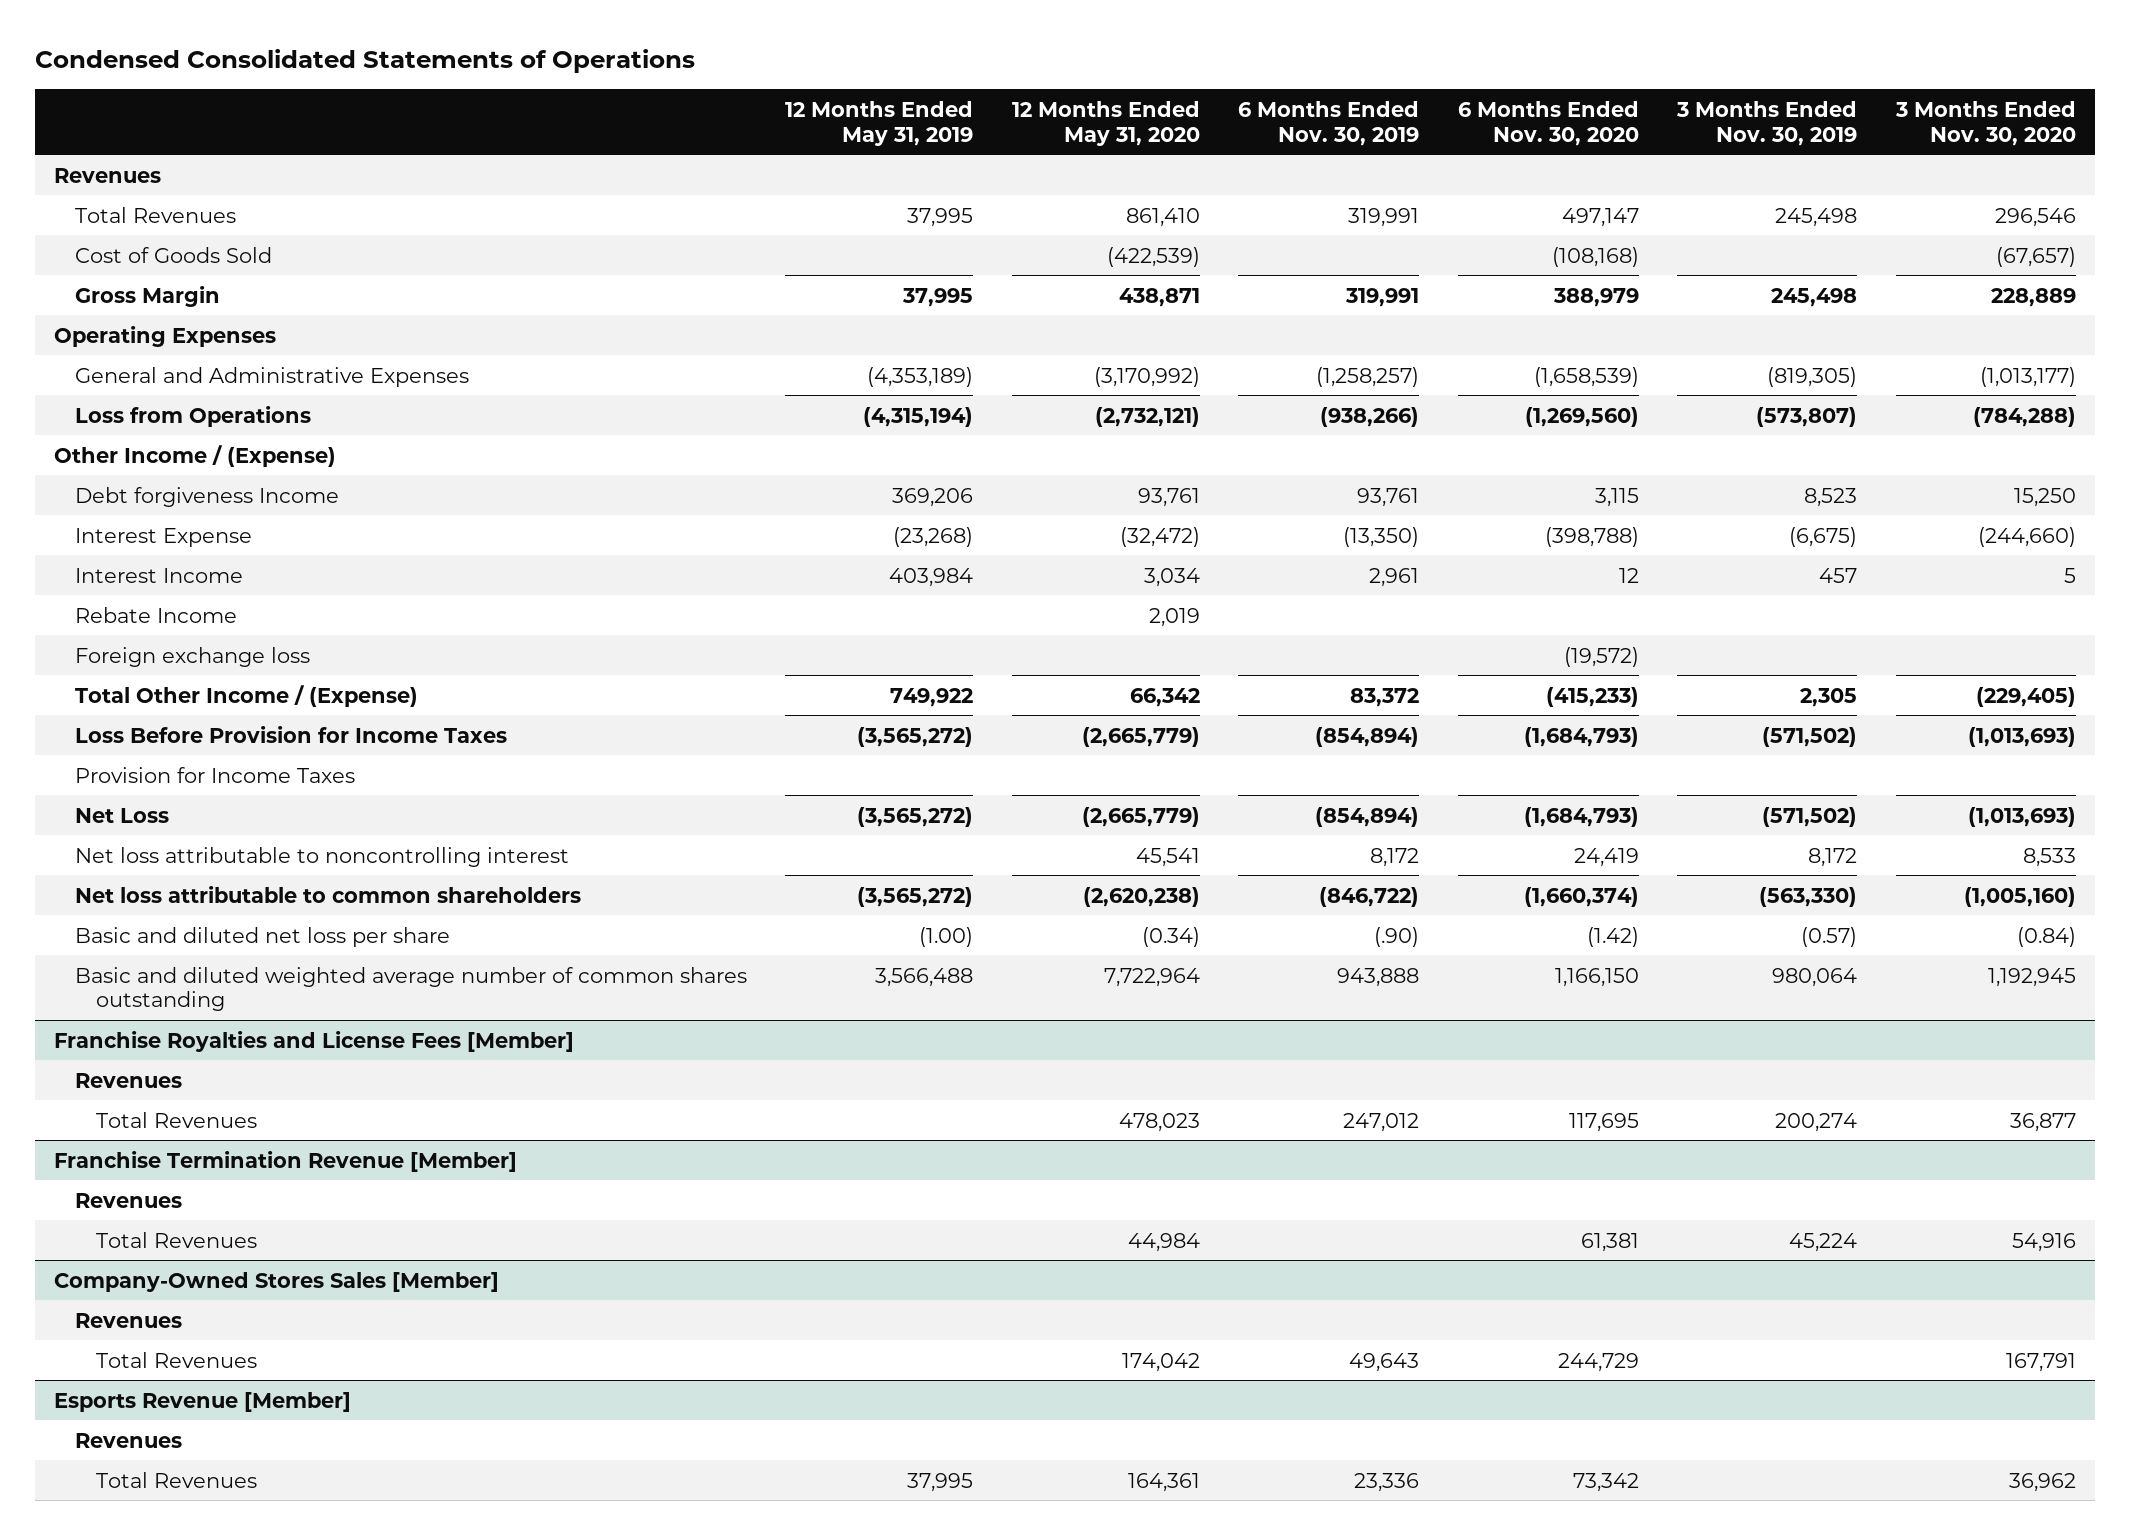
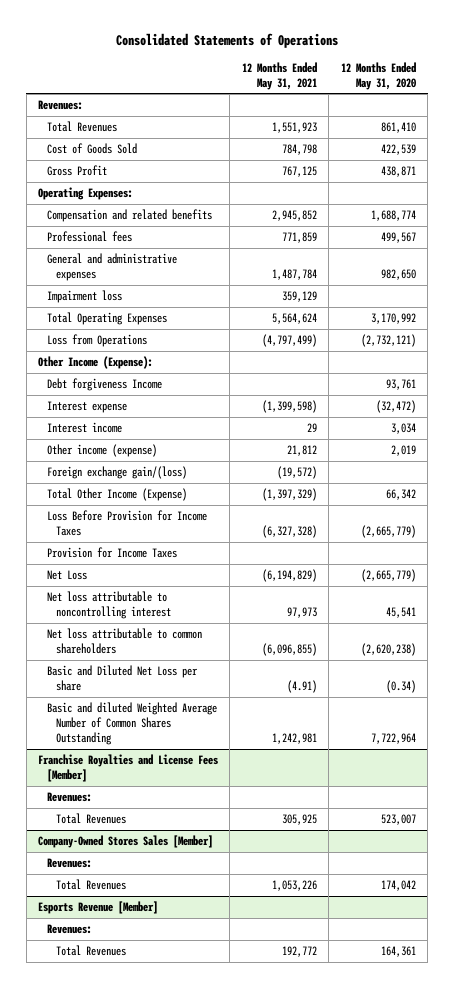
- Condensed Consolidated Statements of Operations
+ Consolidated Statements of Operations
- | 12 Months Ended May 31, 2019 | 12 Months Ended May 31, 2020 | 6 Months Ended Nov. 30, 2019 | 6 Months Ended Nov. 30, 2020 | 3 Months Ended Nov. 30, 2019 | 3 Months Ended Nov. 30, 2020
+ | 12 Months Ended May 31, 2021 | 12 Months Ended May 31, 2020
- Revenues
+ Revenues:
- Cost of Goods Sold | | (422,539) | | (108,168) | | (67,657)
- Gross Margin | 37,995 | 438,871 | 319,991 | 388,979 | 245,498 | 228,889
- Operating Expenses
- General and Administrative Expenses | (4,353,189) | (3,170,992) | (1,258,257) | (1,658,539) | (819,305) | (1,013,177)
+ Cost of Goods Sold | 784,798 | 422,539
+ Gross Profit | 767,125 | 438,871
+ Operating Expenses:
+ Compensation and related benefits | 2,945,852 | 1,688,774
+ Professional fees | 771,859 | 499,567
+ General and administrative expenses | 1,487,784 | 982,650
+ Impairment loss | 359,129 |
+ Total Operating Expenses | 5,564,624 | 3,170,992
- Other Income / (Expense)
+ Other Income (Expense):
- Interest Expense | (23,268) | (32,472) | (13,350) | (398,788) | (6,675) | (244,660)
- Interest Income | 403,984 | 3,034 | 2,961 | 12 | 457 | 5
- Rebate Income | | 2,019 | | | |
- Foreign exchange loss | | | | (19,572) | |
- Total Other Income / (Expense) | 749,922 | 66,342 | 83,372 | (415,233) | 2,305 | (229,405)
+ Interest expense | (1,399,598) | (32,472)
+ Interest income | 29 | 3,034
+ Other income (expense) | 21,812 | 2,019
+ Foreign exchange gain/(loss) | (19,572) |
+ Total Other Income (Expense) | (1,397,329) | 66,342
- Basic and diluted net loss per share | (1.00) | (0.34) | (.90) | (1.42) | (0.57) | (0.84)
- Basic and diluted weighted average number of common shares outstanding | 3,566,488 | 7,722,964 | 943,888 | 1,166,150 | 980,064 | 1,192,945
+ Basic and Diluted Net Loss per share | (4.91) | (0.34)
+ Basic and diluted Weighted Average Number of Common Shares Outstanding | 1,242,981 | 7,722,964
@ Franchise Royalties and License Fees [Member]
- Revenues
- Total Revenues | | 478,023 | 247,012 | 117,695 | 200,274 | 36,877
- Franchise Termination Revenue [Member]
- Revenues
- Total Revenues | | 44,984 | | 61,381 | 45,224 | 54,916
@ Franchise Royalties and License Fees [Member]
+ Revenues:
+ Total Revenues | 305,925 | 523,007
@ Company-Owned Stores Sales [Member]
- Revenues
+ Revenues:
@ Esports Revenue [Member]
- Revenues
+ Revenues:

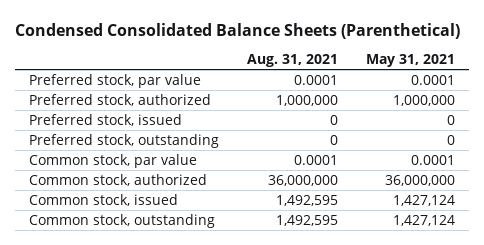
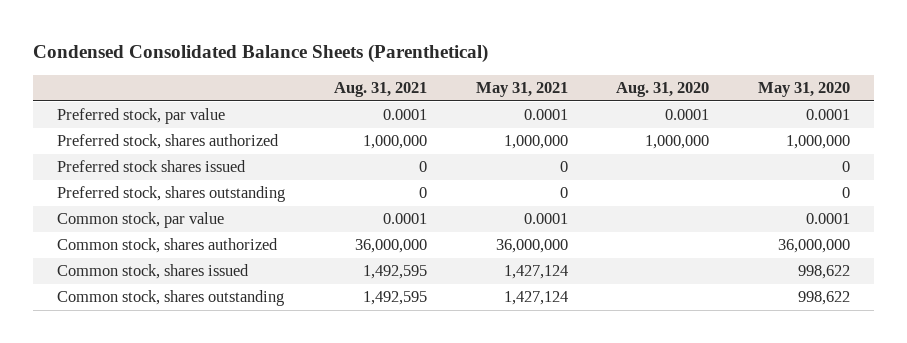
- | Aug. 31, 2021 | May 31, 2021
+ | Aug. 31, 2021 | May 31, 2021 | Aug. 31, 2020 | May 31, 2020
- Preferred stock, authorized | 1,000,000 | 1,000,000
- Preferred stock, issued | 0 | 0
- Preferred stock, outstanding | 0 | 0
+ Preferred stock, shares authorized | 1,000,000 | 1,000,000 | 1,000,000 | 1,000,000
+ Preferred stock shares issued | 0 | 0 | | 0
+ Preferred stock, shares outstanding | 0 | 0 | | 0
- Common stock, authorized | 36,000,000 | 36,000,000
- Common stock, issued | 1,492,595 | 1,427,124
- Common stock, outstanding | 1,492,595 | 1,427,124
+ Common stock, shares authorized | 36,000,000 | 36,000,000 | | 36,000,000
+ Common stock, shares issued | 1,492,595 | 1,427,124 | | 998,622
+ Common stock, shares outstanding | 1,492,595 | 1,427,124 | | 998,622

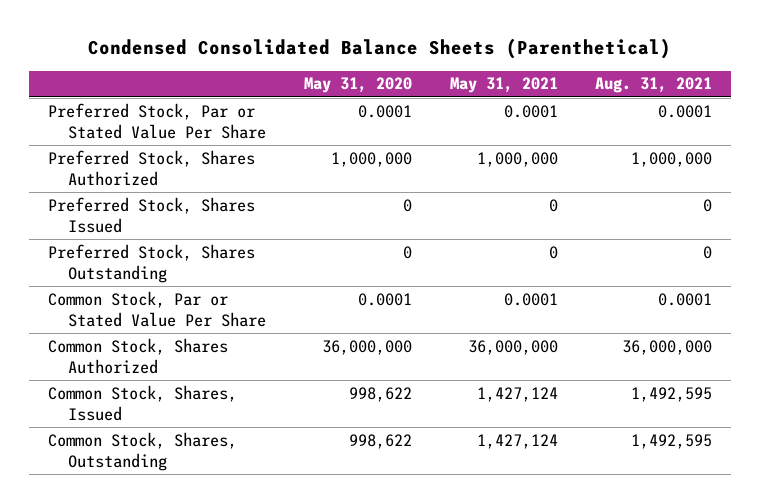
- | Aug. 31, 2021 | May 31, 2021 | Aug. 31, 2020 | May 31, 2020
+ | May 31, 2020 | May 31, 2021 | Aug. 31, 2021
- Preferred stock, par value | 0.0001 | 0.0001 | 0.0001 | 0.0001
- Preferred stock, shares authorized | 1,000,000 | 1,000,000 | 1,000,000 | 1,000,000
- Preferred stock shares issued | 0 | 0 | | 0
- Preferred stock, shares outstanding | 0 | 0 | | 0
- Common stock, par value | 0.0001 | 0.0001 | | 0.0001
- Common stock, shares authorized | 36,000,000 | 36,000,000 | | 36,000,000
- Common stock, shares issued | 1,492,595 | 1,427,124 | | 998,622
- Common stock, shares outstanding | 1,492,595 | 1,427,124 | | 998,622
+ Preferred Stock, Par or Stated Value Per Share | 0.0001 | 0.0001 | 0.0001
+ Preferred Stock, Shares Authorized | 1,000,000 | 1,000,000 | 1,000,000
+ Preferred Stock, Shares Issued | 0 | 0 | 0
+ Preferred Stock, Shares Outstanding | 0 | 0 | 0
+ Common Stock, Par or Stated Value Per Share | 0.0001 | 0.0001 | 0.0001
+ Common Stock, Shares Authorized | 36,000,000 | 36,000,000 | 36,000,000
+ Common Stock, Shares, Issued | 998,622 | 1,427,124 | 1,492,595
+ Common Stock, Shares, Outstanding | 998,622 | 1,427,124 | 1,492,595

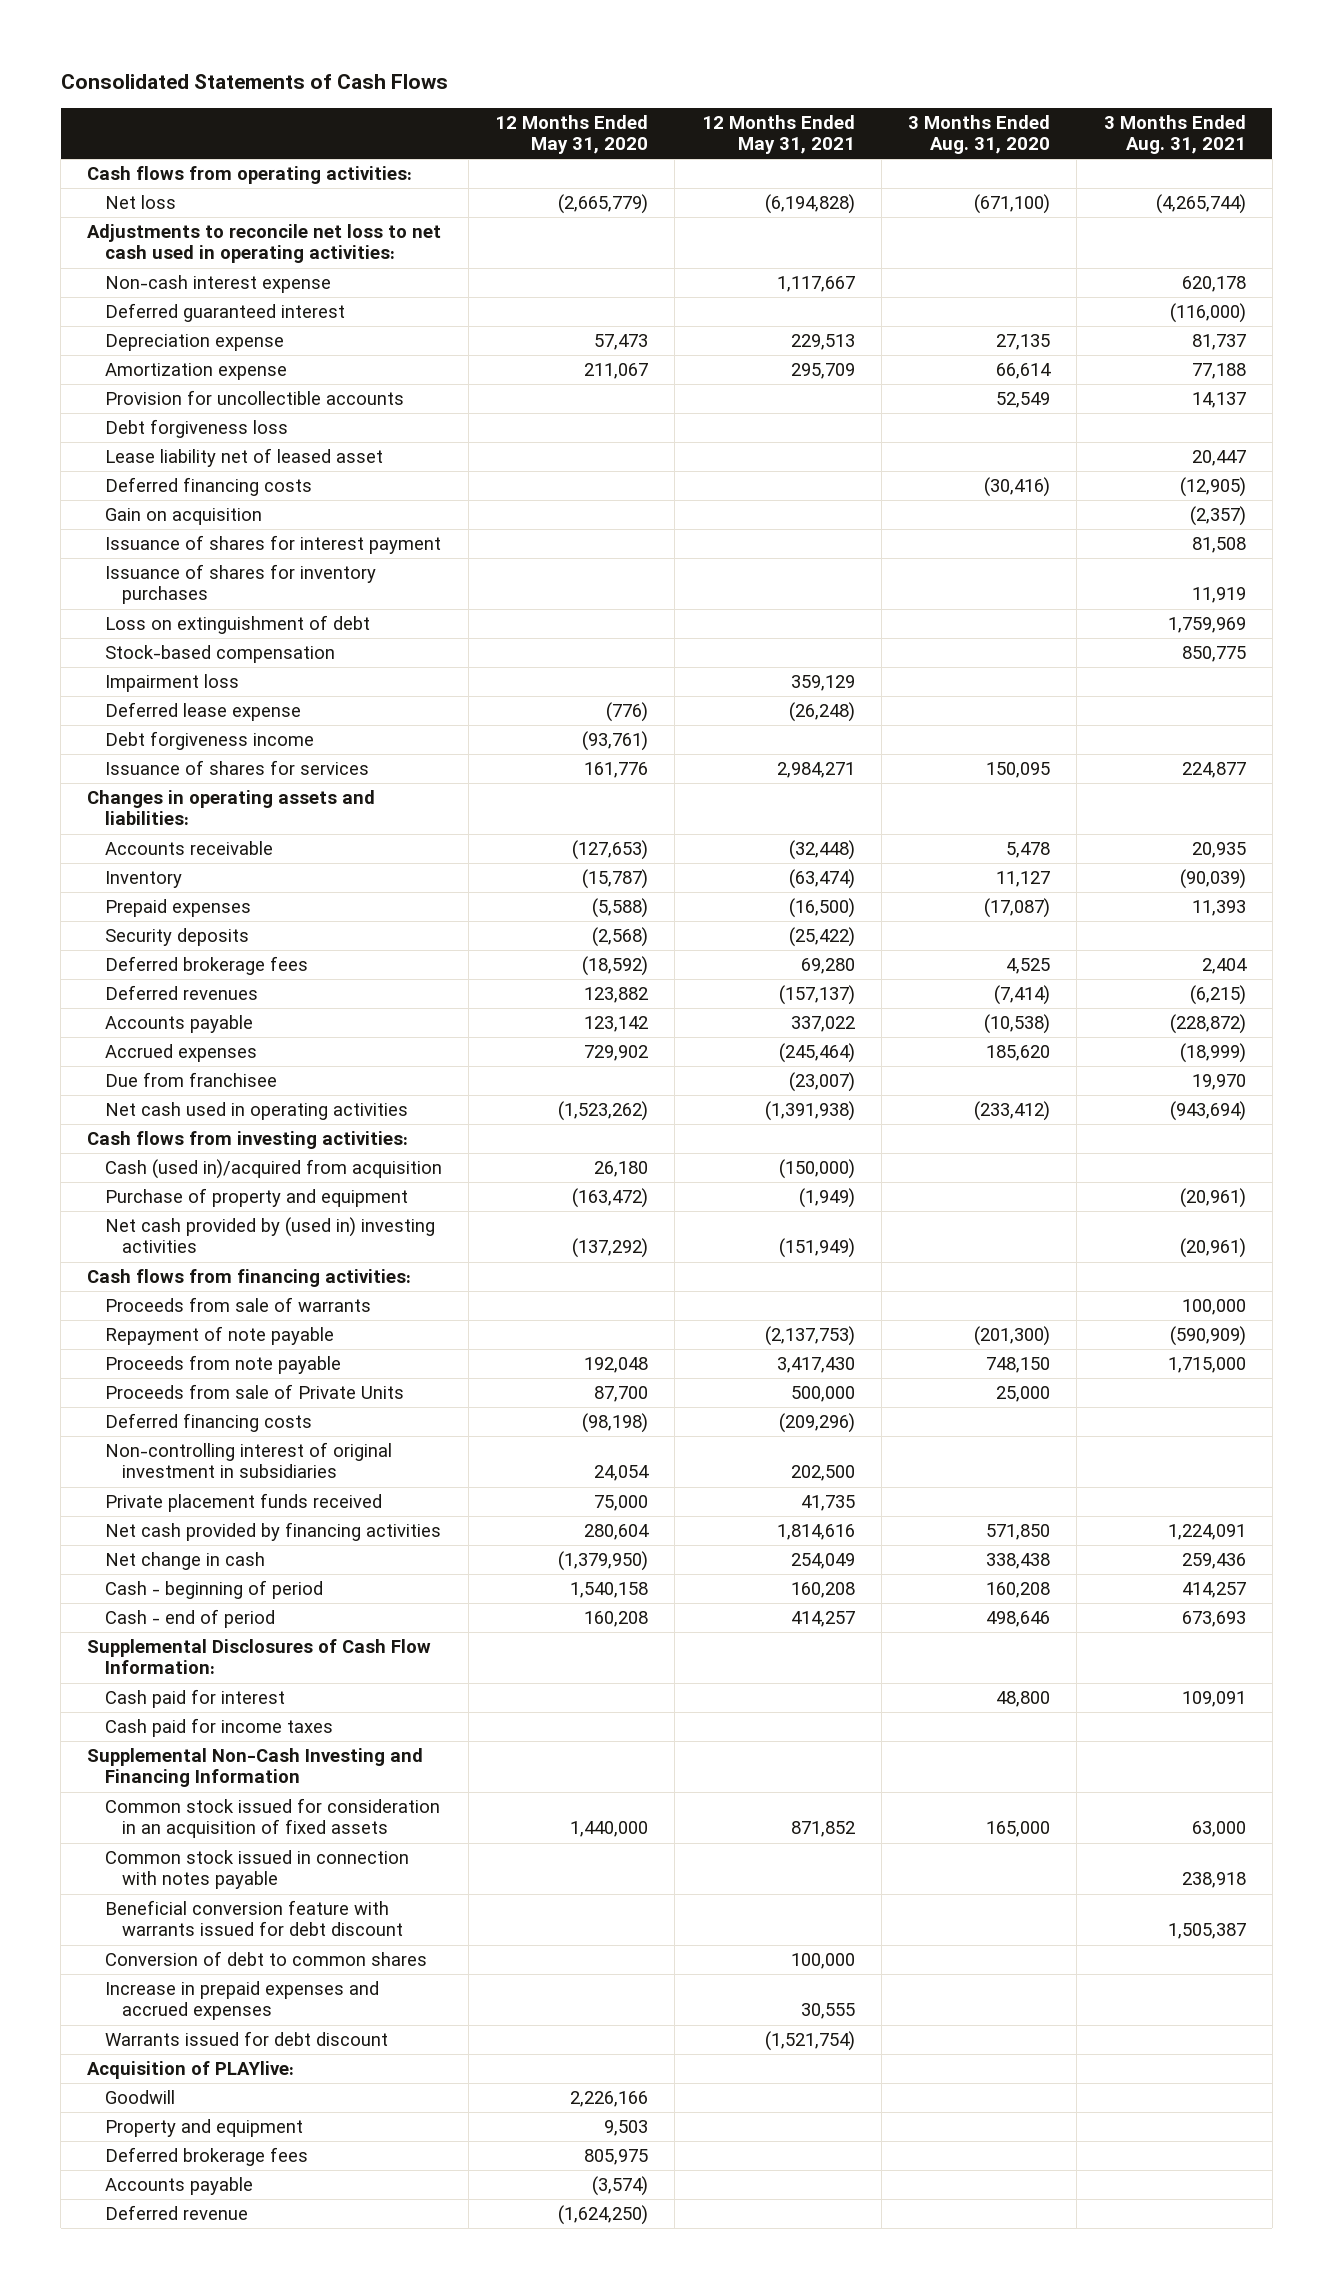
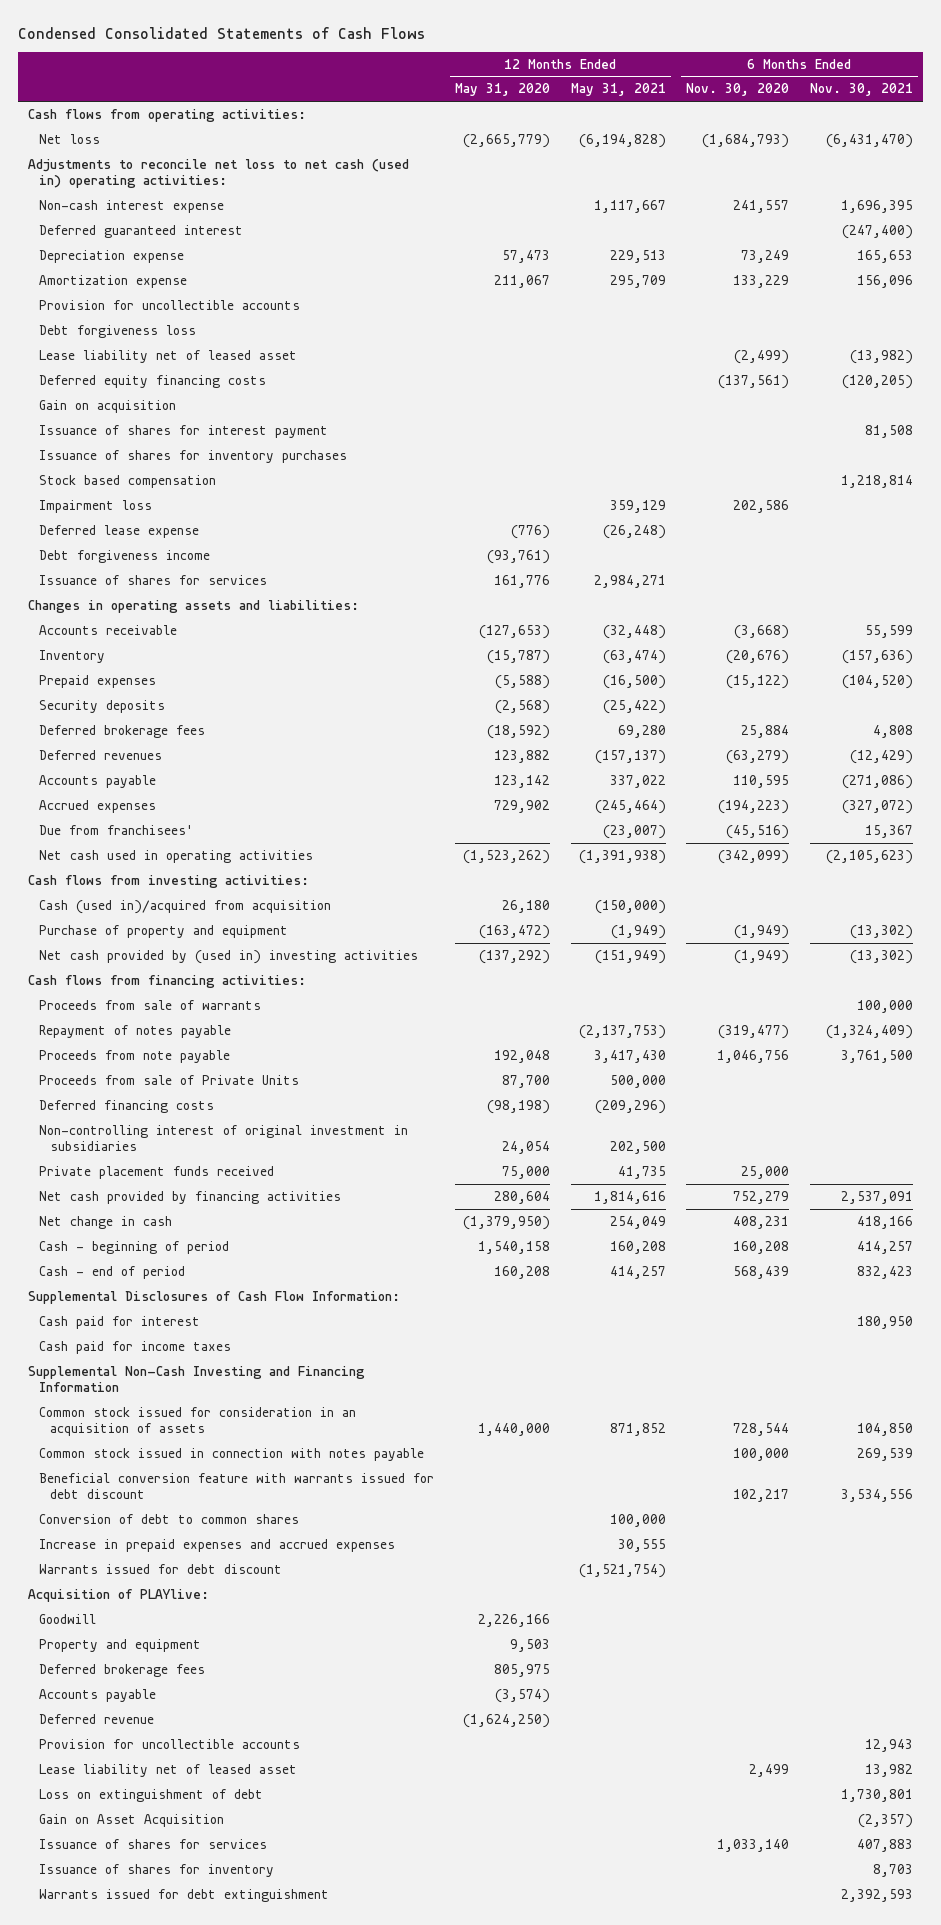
- Consolidated Statements of Cash Flows
+ Condensed Consolidated Statements of Cash Flows
- | 12 Months Ended May 31, 2020 | 12 Months Ended May 31, 2021 | 3 Months Ended Aug. 31, 2020 | 3 Months Ended Aug. 31, 2021
+ | 12 Months Ended May 31, 2020 | 12 Months Ended May 31, 2021 | 6 Months Ended Nov. 30, 2020 | 6 Months Ended Nov. 30, 2021
- Adjustments to reconcile net loss to net cash used in operating activities:
+ Adjustments to reconcile net loss to net cash (used in) operating activities:
- Deferred financing costs | | | (30,416) | (12,905)
+ Deferred equity financing costs | | | (137,561) | (120,205)
- Stock-based compensation | | | | 850,775
+ Stock based compensation | | | | 1,218,814
- Due from franchisee | | (23,007) | | 19,970
+ Due from franchisees' | | (23,007) | (45,516) | 15,367
- Repayment of note payable | | (2,137,753) | (201,300) | (590,909)
+ Repayment of notes payable | | (2,137,753) | (319,477) | (1,324,409)
- Common stock issued for consideration in an acquisition of fixed assets | 1,440,000 | 871,852 | 165,000 | 63,000
+ Common stock issued for consideration in an acquisition of assets | 1,440,000 | 871,852 | 728,544 | 104,850
+ Provision for uncollectible accounts | | | | 12,943
+ Lease liability net of leased asset | | | 2,499 | 13,982
moved down: Loss on extinguishment of debt | | | | 1,730,801
+ Gain on Asset Acquisition | | | | (2,357)
+ Issuance of shares for services | | | 1,033,140 | 407,883
+ Issuance of shares for inventory | | | | 8,703
+ Warrants issued for debt extinguishment | | | | 2,392,593

